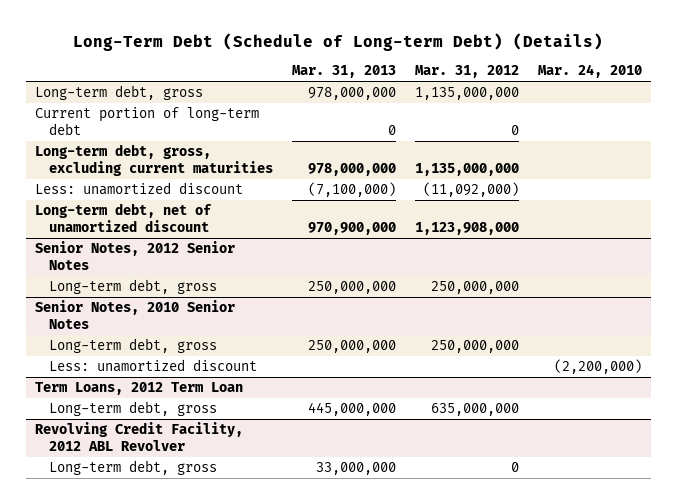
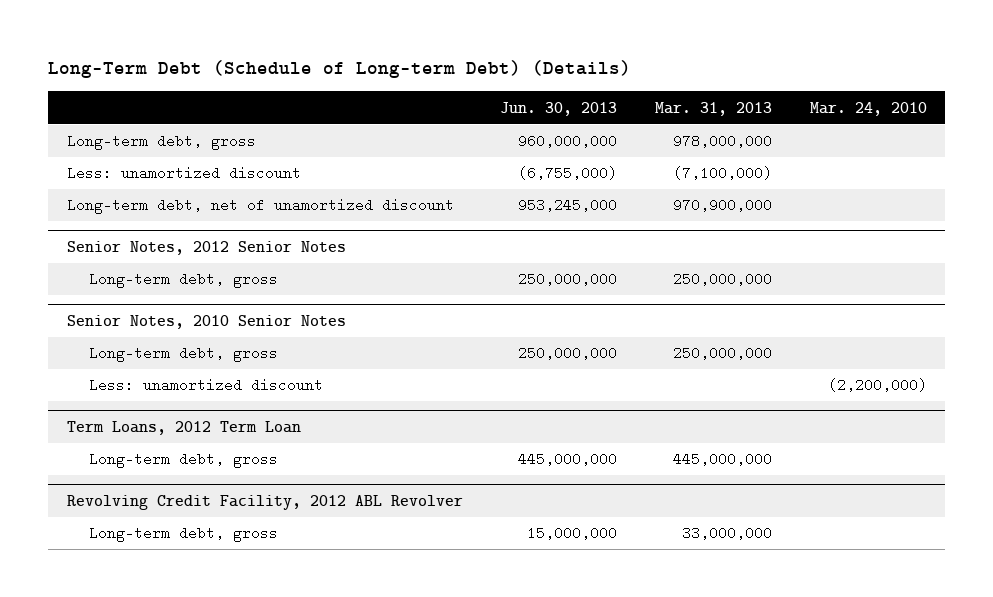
- | Mar. 31, 2013 | Mar. 31, 2012 | Mar. 24, 2010
+ | Jun. 30, 2013 | Mar. 31, 2013 | Mar. 24, 2010
- Current portion of long-term debt | 0 | 0 |
- Long-term debt, gross, excluding current maturities | 978,000,000 | 1,135,000,000 |

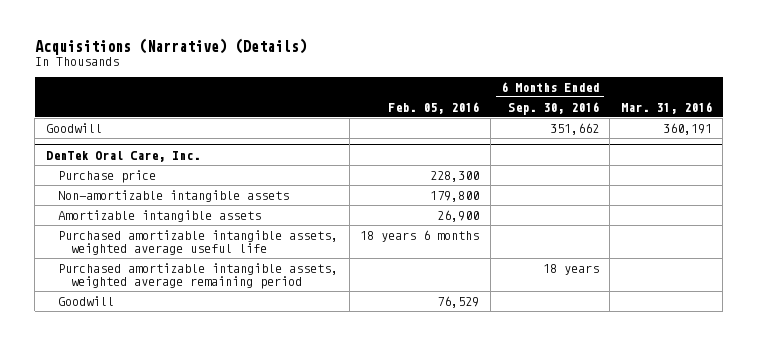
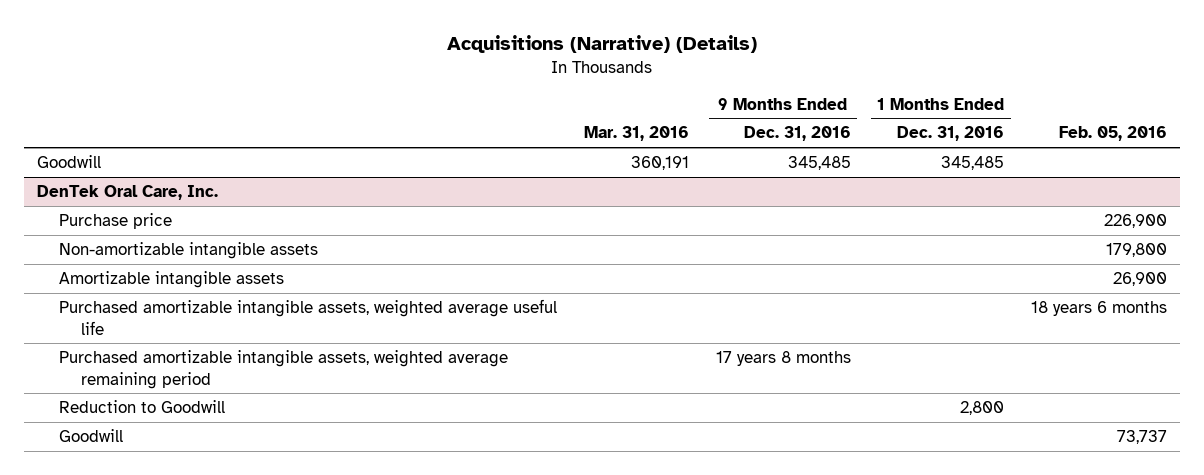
- | Feb. 05, 2016 | 6 Months Ended Sep. 30, 2016 | Mar. 31, 2016
+ | Mar. 31, 2016 | 9 Months Ended Dec. 31, 2016 | 1 Months Ended Dec. 31, 2016 | Feb. 05, 2016
@ DenTek Oral Care, Inc.
- Purchase price | 228,300 | |
+ Purchase price | | | | 226,900
- Goodwill | 76,529 | |
+ Reduction to Goodwill | | | 2,800 |
+ Goodwill | | | | 73,737

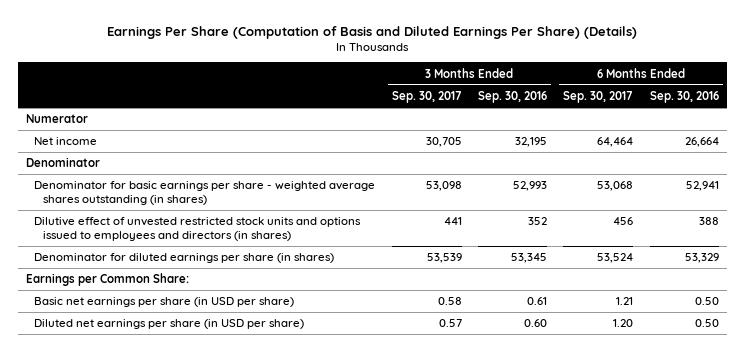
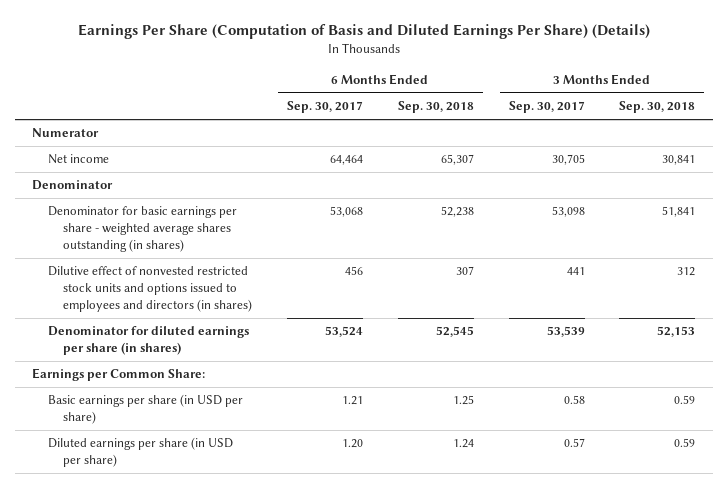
- | 3 Months Ended Sep. 30, 2017 | 3 Months Ended Sep. 30, 2016 | 6 Months Ended Sep. 30, 2017 | 6 Months Ended Sep. 30, 2016
+ | 6 Months Ended Sep. 30, 2017 | 6 Months Ended Sep. 30, 2018 | 3 Months Ended Sep. 30, 2017 | 3 Months Ended Sep. 30, 2018
- Dilutive effect of unvested restricted stock units and options issued to employees and directors (in shares) | 441 | 352 | 456 | 388
+ Dilutive effect of nonvested restricted stock units and options issued to employees and directors (in shares) | 456 | 307 | 441 | 312
- Basic net earnings per share (in USD per share) | 0.58 | 0.61 | 1.21 | 0.50
- Diluted net earnings per share (in USD per share) | 0.57 | 0.60 | 1.20 | 0.50
+ Basic earnings per share (in USD per share) | 1.21 | 1.25 | 0.58 | 0.59
+ Diluted earnings per share (in USD per share) | 1.20 | 1.24 | 0.57 | 0.59

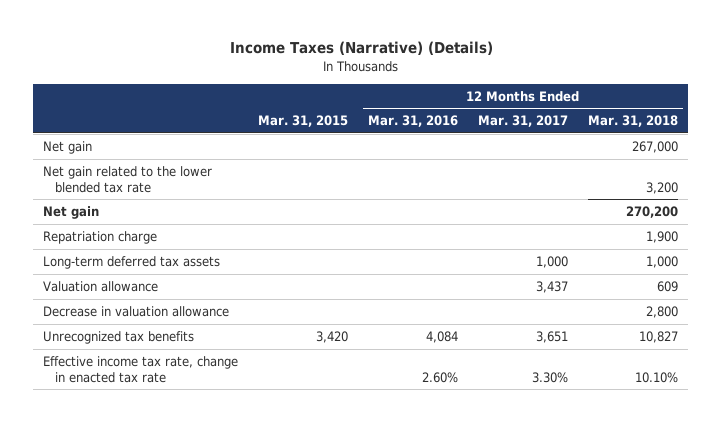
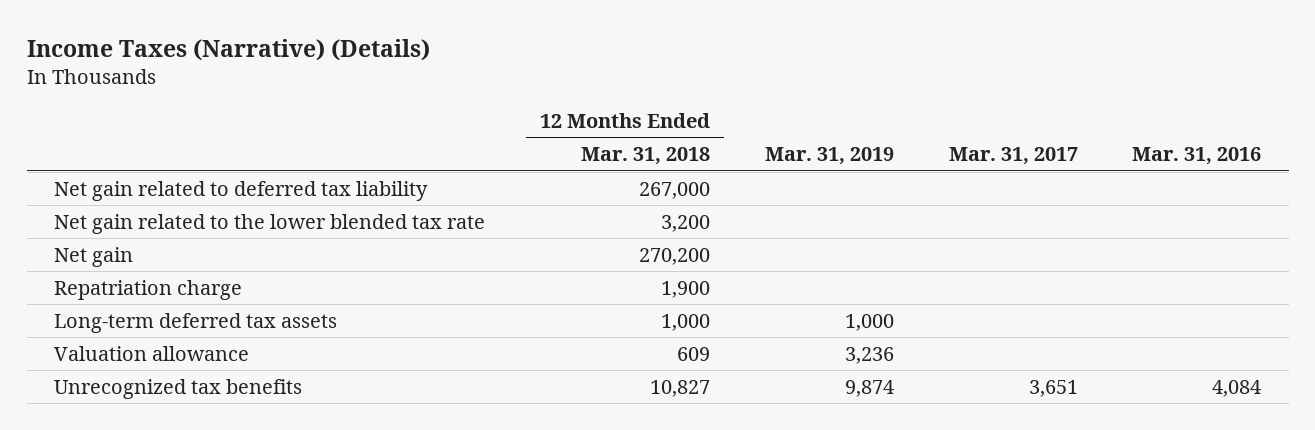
- | Mar. 31, 2015 | 12 Months Ended Mar. 31, 2016 | 12 Months Ended Mar. 31, 2017 | 12 Months Ended Mar. 31, 2018
+ | 12 Months Ended Mar. 31, 2018 | Mar. 31, 2019 | Mar. 31, 2017 | Mar. 31, 2016
- Net gain | | | | 267,000
+ Net gain related to deferred tax liability | 267,000 | | |
- Decrease in valuation allowance | | | | 2,800
- Effective income tax rate, change in enacted tax rate | | 2.60% | 3.30% | 10.10%

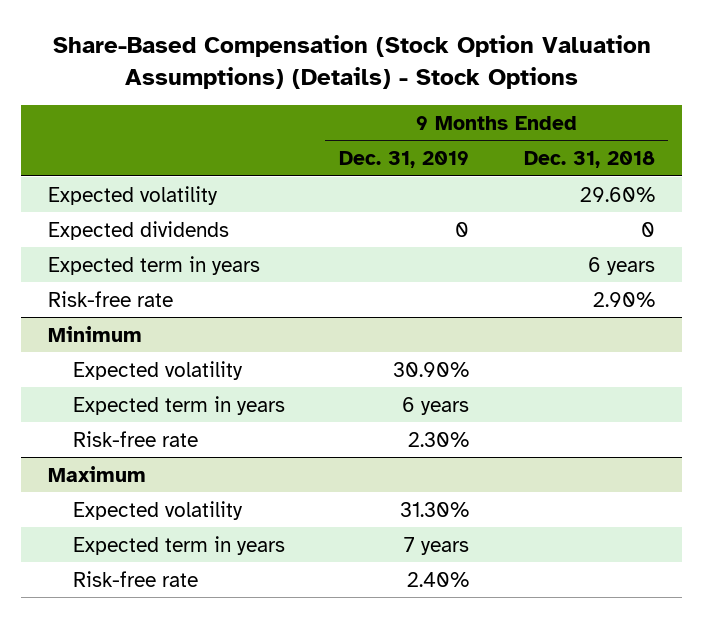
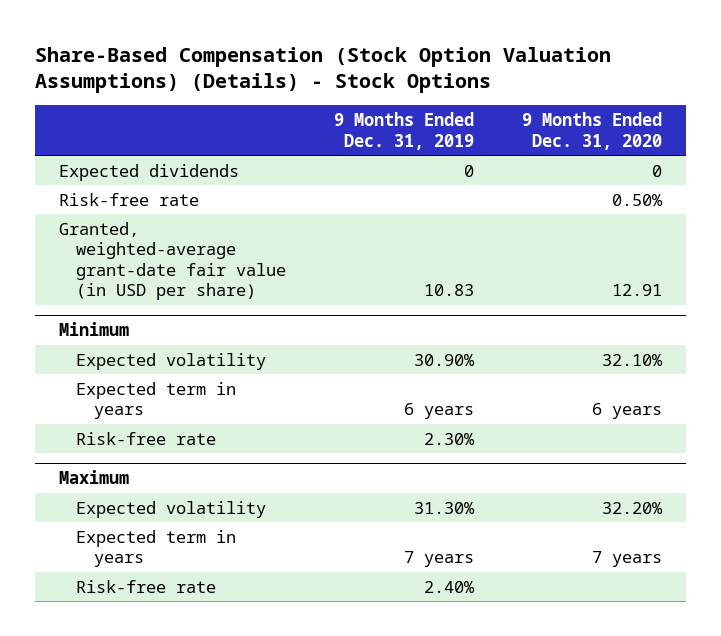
- | 9 Months Ended Dec. 31, 2019 | 9 Months Ended Dec. 31, 2018
+ | 9 Months Ended Dec. 31, 2019 | 9 Months Ended Dec. 31, 2020
- Expected volatility | | 29.60%
- Expected term in years | | 6 years
+ Granted, weighted-average grant-date fair value (in USD per share) | 10.83 | 12.91

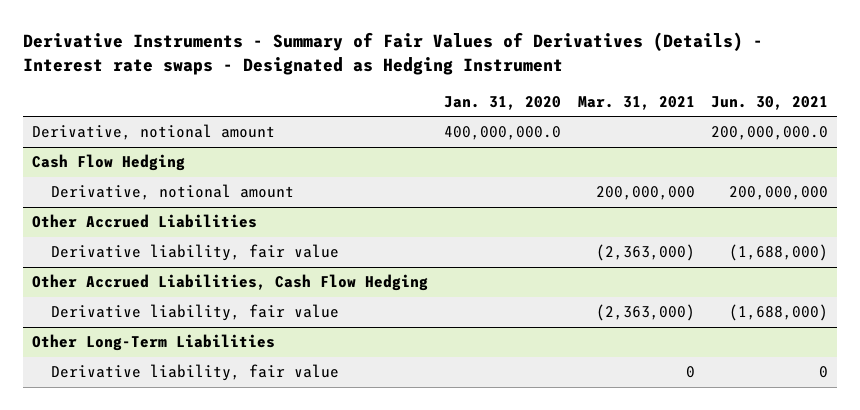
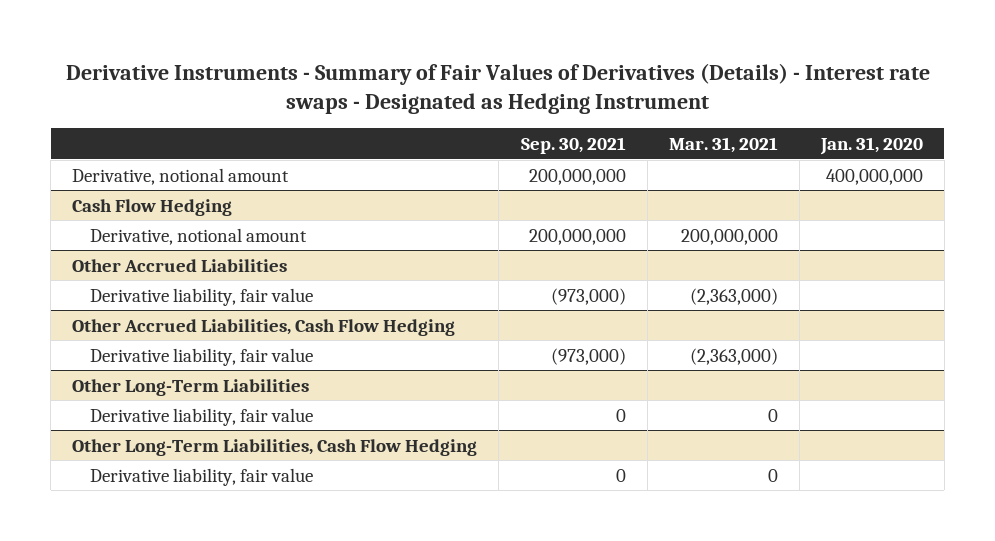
- | Jan. 31, 2020 | Mar. 31, 2021 | Jun. 30, 2021
+ | Sep. 30, 2021 | Mar. 31, 2021 | Jan. 31, 2020
- Derivative, notional amount | 400,000,000.0 | | 200,000,000.0
+ Derivative, notional amount | 200,000,000 | | 400,000,000
+ Other Long-Term Liabilities, Cash Flow Hedging
+ Derivative liability, fair value | 0 | 0 |

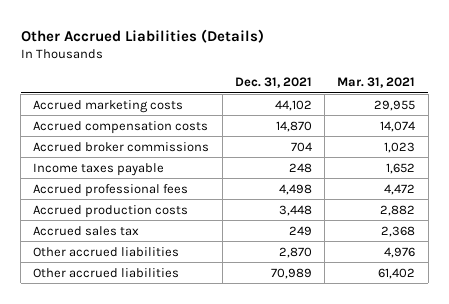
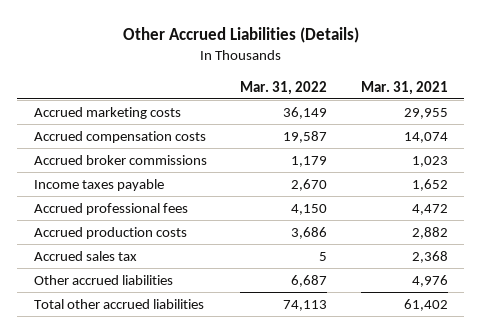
- | Dec. 31, 2021 | Mar. 31, 2021
+ | Mar. 31, 2022 | Mar. 31, 2021
- Other accrued liabilities | 70,989 | 61,402
+ Total other accrued liabilities | 74,113 | 61,402

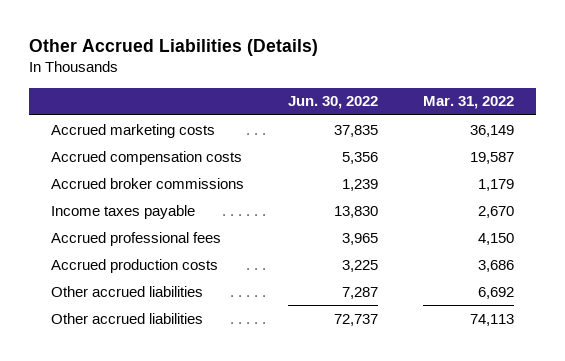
- | Mar. 31, 2022 | Mar. 31, 2021
+ | Jun. 30, 2022 | Mar. 31, 2022
- Accrued sales tax | 5 | 2,368
- Other accrued liabilities | 6,687 | 4,976
- Total other accrued liabilities | 74,113 | 61,402
+ Other accrued liabilities | 7,287 | 6,692
+ Other accrued liabilities | 72,737 | 74,113

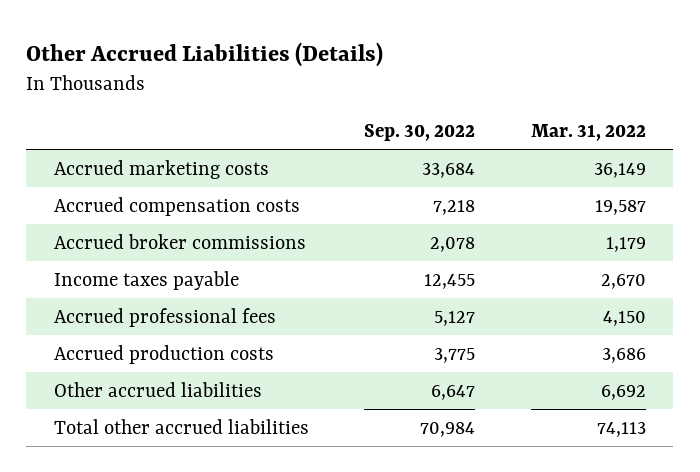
- | Jun. 30, 2022 | Mar. 31, 2022
+ | Sep. 30, 2022 | Mar. 31, 2022
- Other accrued liabilities | 72,737 | 74,113
+ Total other accrued liabilities | 70,984 | 74,113

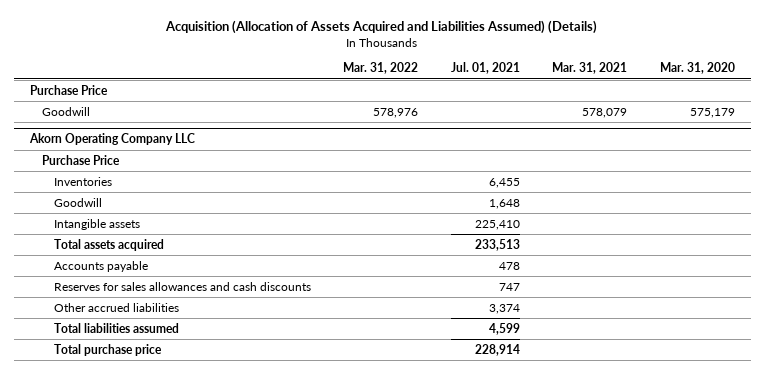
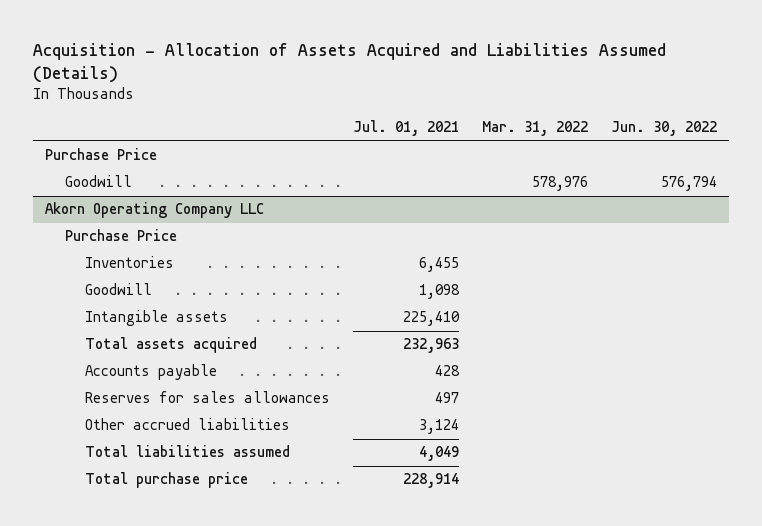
- Acquisition (Allocation of Assets Acquired and Liabilities Assumed) (Details)
+ Acquisition - Allocation of Assets Acquired and Liabilities Assumed (Details)
- | Mar. 31, 2022 | Jul. 01, 2021 | Mar. 31, 2021 | Mar. 31, 2020
+ | Jul. 01, 2021 | Mar. 31, 2022 | Jun. 30, 2022
@ Akorn Operating Company LLC
- Goodwill | | 1,648 | |
+ Goodwill | 1,098 | |
- Total assets acquired | | 233,513 | |
- Accounts payable | | 478 | |
- Reserves for sales allowances and cash discounts | | 747 | |
- Other accrued liabilities | | 3,374 | |
- Total liabilities assumed | | 4,599 | |
+ Total assets acquired | 232,963 | |
+ Accounts payable | 428 | |
+ Reserves for sales allowances | 497 | |
+ Other accrued liabilities | 3,124 | |
+ Total liabilities assumed | 4,049 | |

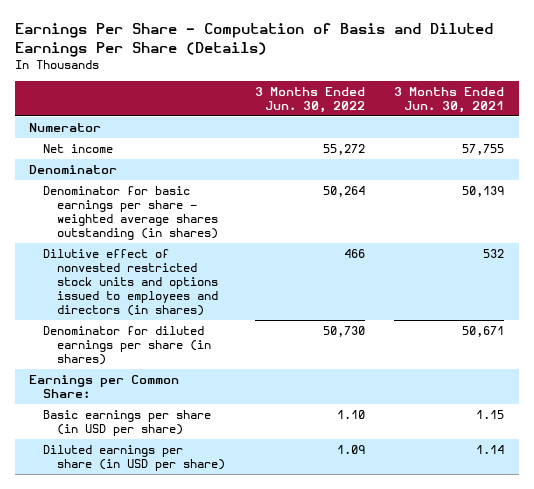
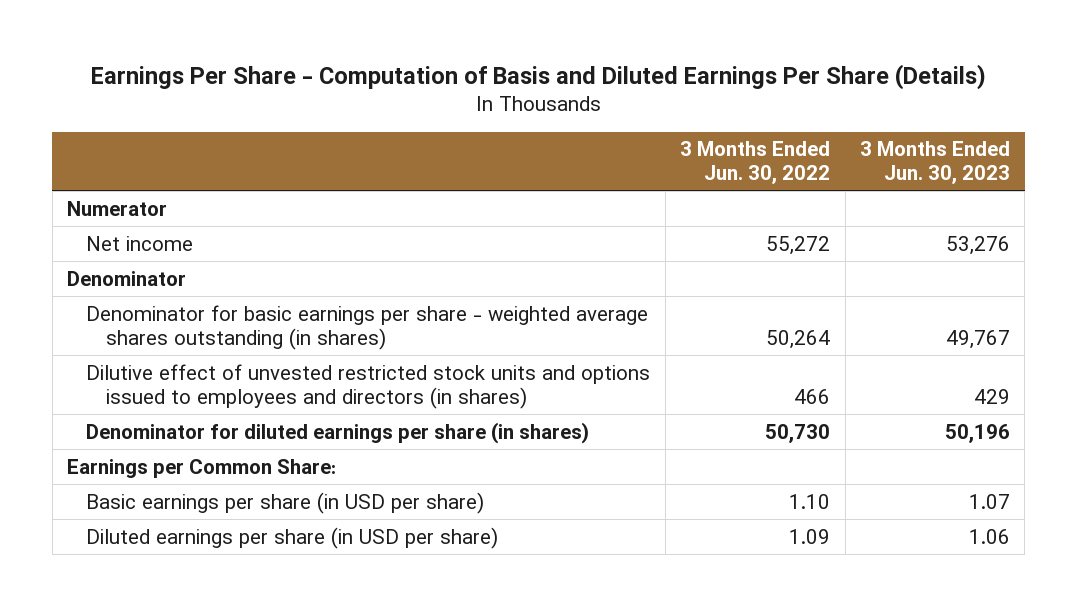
- | 3 Months Ended Jun. 30, 2022 | 3 Months Ended Jun. 30, 2021
+ | 3 Months Ended Jun. 30, 2022 | 3 Months Ended Jun. 30, 2023
- Dilutive effect of nonvested restricted stock units and options issued to employees and directors (in shares) | 466 | 532
+ Dilutive effect of unvested restricted stock units and options issued to employees and directors (in shares) | 466 | 429

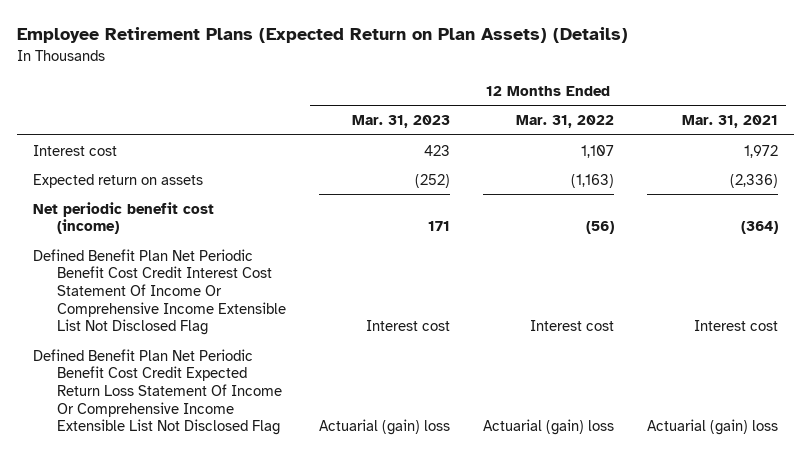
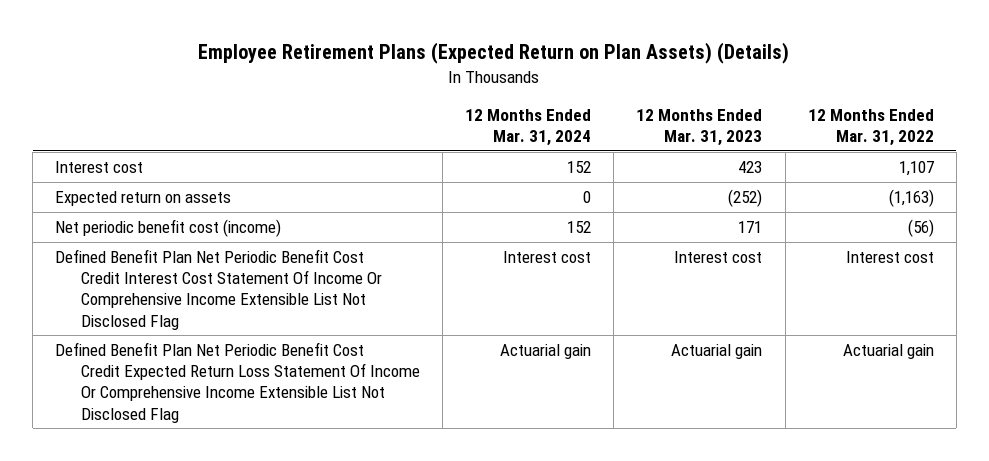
- | 12 Months Ended Mar. 31, 2023 | 12 Months Ended Mar. 31, 2022 | 12 Months Ended Mar. 31, 2021
+ | 12 Months Ended Mar. 31, 2024 | 12 Months Ended Mar. 31, 2023 | 12 Months Ended Mar. 31, 2022
- Defined Benefit Plan Net Periodic Benefit Cost Credit Expected Return Loss Statement Of Income Or Comprehensive Income Extensible List Not Disclosed Flag | Actuarial (gain) loss | Actuarial (gain) loss | Actuarial (gain) loss
+ Defined Benefit Plan Net Periodic Benefit Cost Credit Expected Return Loss Statement Of Income Or Comprehensive Income Extensible List Not Disclosed Flag | Actuarial gain | Actuarial gain | Actuarial gain

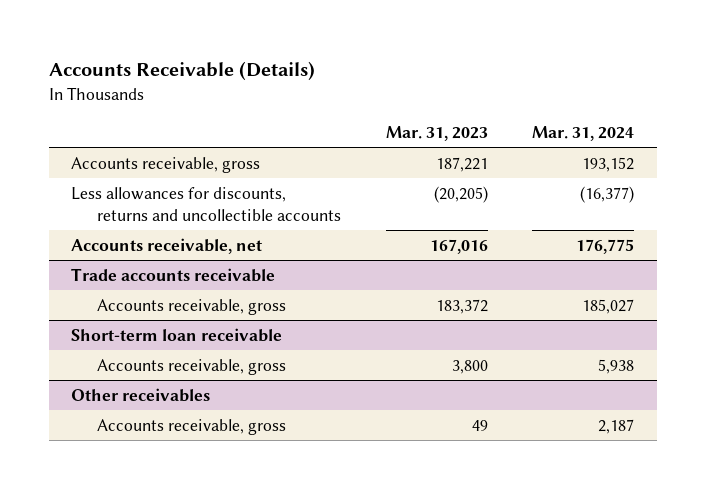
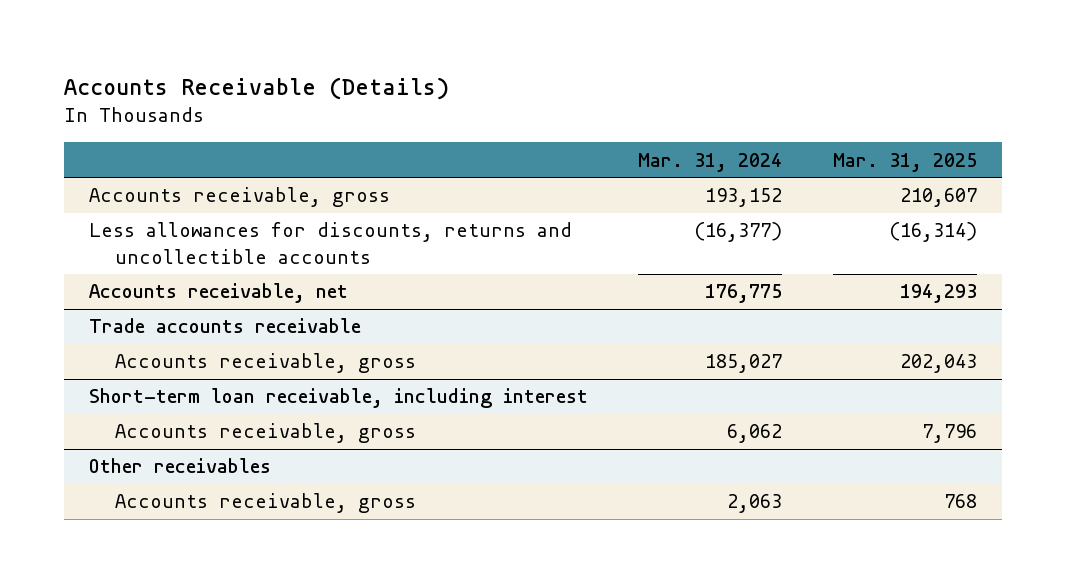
- | Mar. 31, 2023 | Mar. 31, 2024
+ | Mar. 31, 2024 | Mar. 31, 2025
- Short-term loan receivable
- Accounts receivable, gross | 3,800 | 5,938
+ Short-term loan receivable, including interest
+ Accounts receivable, gross | 6,062 | 7,796
@ Other receivables
- Accounts receivable, gross | 49 | 2,187
+ Accounts receivable, gross | 2,063 | 768

